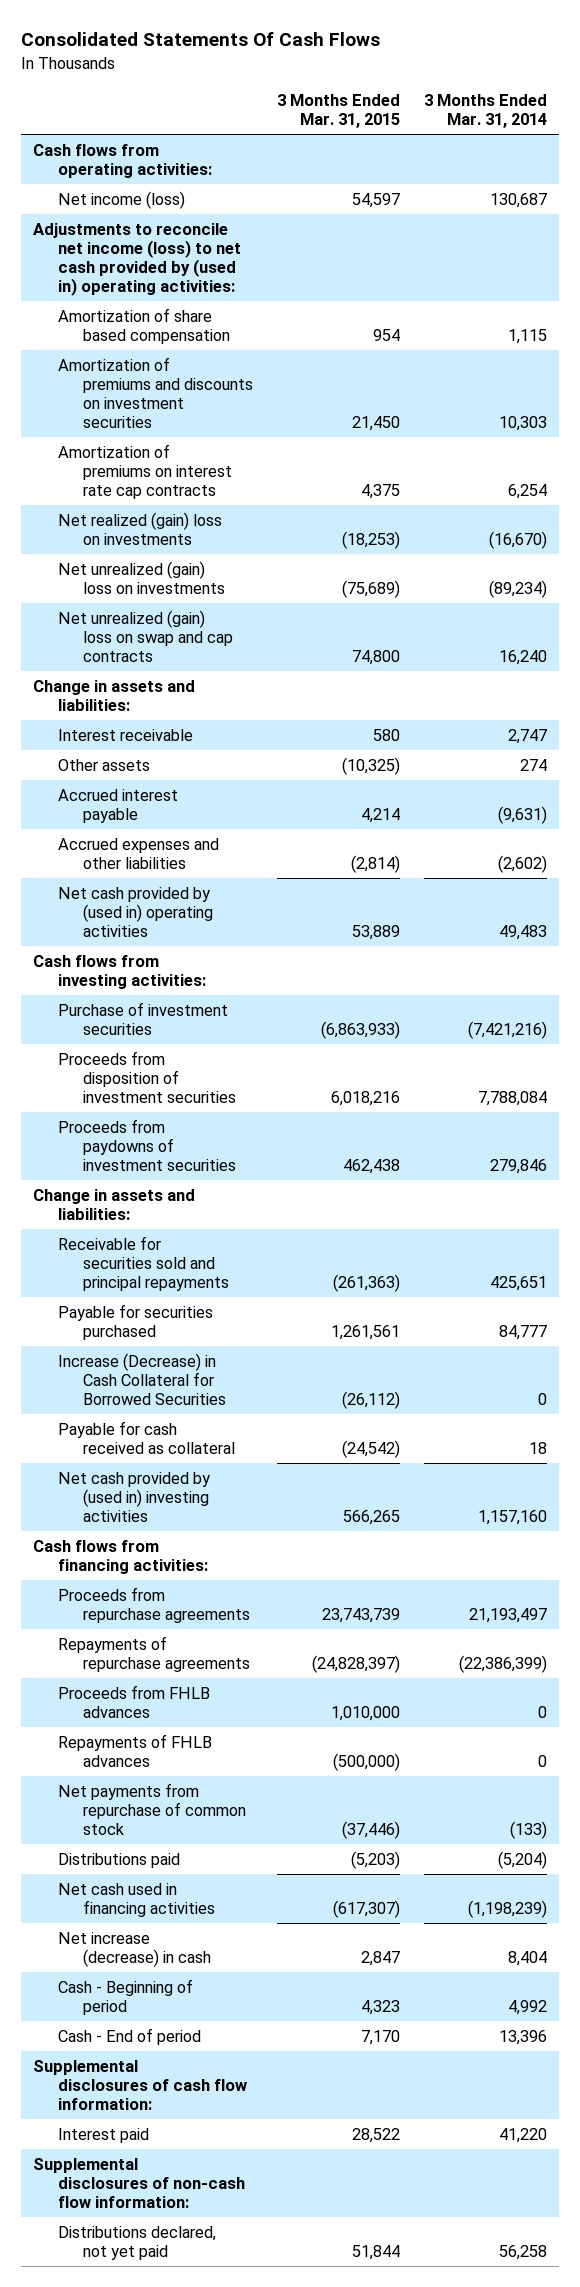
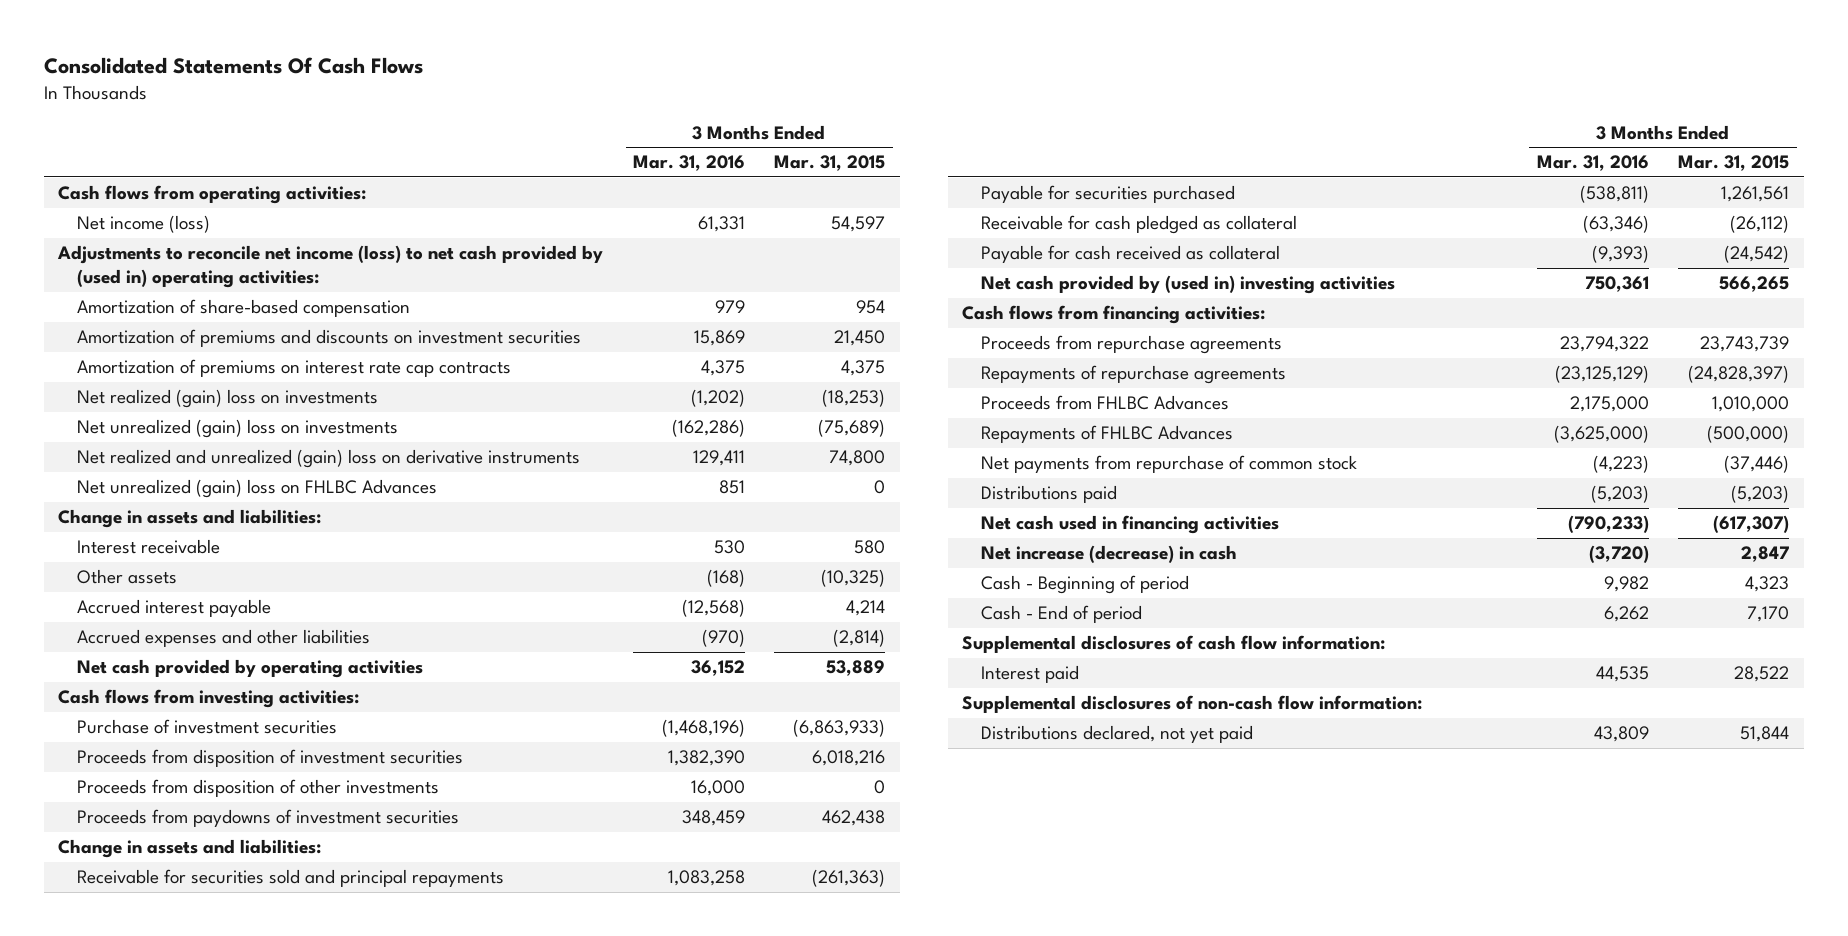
- | 3 Months Ended Mar. 31, 2015 | 3 Months Ended Mar. 31, 2014
+ | 3 Months Ended Mar. 31, 2016 | 3 Months Ended Mar. 31, 2015
- Amortization of share based compensation | 954 | 1,115
+ Amortization of share-based compensation | 979 | 954
- Net unrealized (gain) loss on swap and cap contracts | 74,800 | 16,240
+ Net realized and unrealized (gain) loss on derivative instruments | 129,411 | 74,800
+ Net unrealized (gain) loss on FHLBC Advances | 851 | 0
- Net cash provided by (used in) operating activities | 53,889 | 49,483
+ Net cash provided by operating activities | 36,152 | 53,889
+ Proceeds from disposition of other investments | 16,000 | 0
- Increase (Decrease) in Cash Collateral for Borrowed Securities | (26,112) | 0
+ Receivable for cash pledged as collateral | (63,346) | (26,112)
- Proceeds from FHLB advances | 1,010,000 | 0
- Repayments of FHLB advances | (500,000) | 0
+ Proceeds from FHLBC Advances | 2,175,000 | 1,010,000
+ Repayments of FHLBC Advances | (3,625,000) | (500,000)

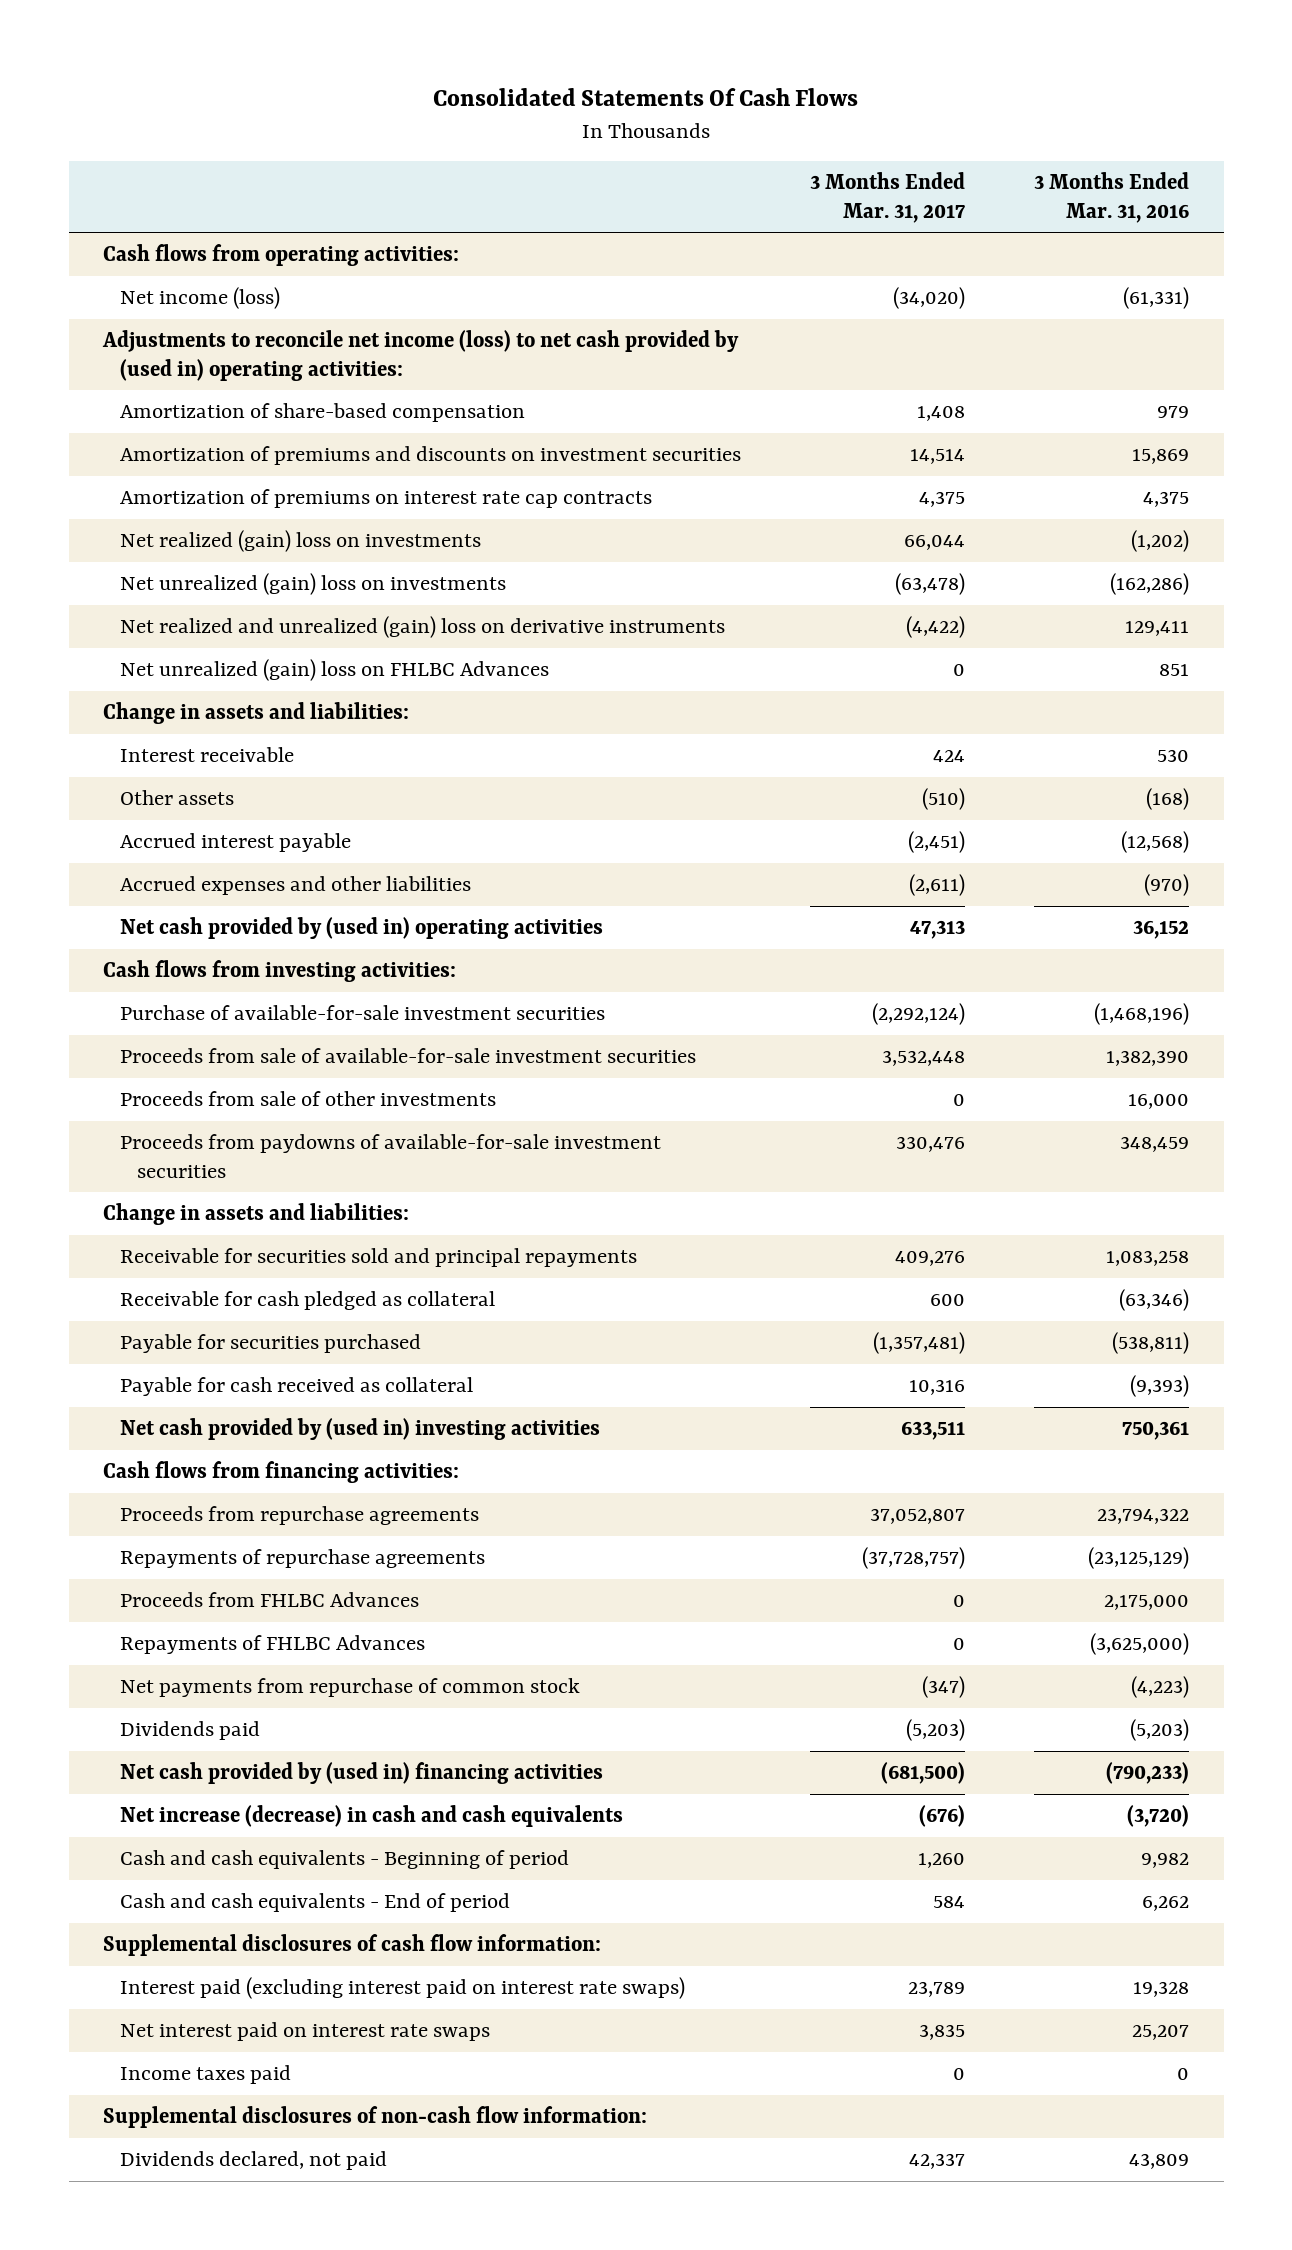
- | 3 Months Ended Mar. 31, 2016 | 3 Months Ended Mar. 31, 2015
+ | 3 Months Ended Mar. 31, 2017 | 3 Months Ended Mar. 31, 2016
- Net income (loss) | 61,331 | 54,597
+ Net income (loss) | (34,020) | (61,331)
- Net cash provided by operating activities | 36,152 | 53,889
+ Net cash provided by (used in) operating activities | 47,313 | 36,152
- Purchase of investment securities | (1,468,196) | (6,863,933)
- Proceeds from disposition of investment securities | 1,382,390 | 6,018,216
- Proceeds from disposition of other investments | 16,000 | 0
- Proceeds from paydowns of investment securities | 348,459 | 462,438
+ Purchase of available-for-sale investment securities | (2,292,124) | (1,468,196)
+ Proceeds from sale of available-for-sale investment securities | 3,532,448 | 1,382,390
+ Proceeds from sale of other investments | 0 | 16,000
+ Proceeds from paydowns of available-for-sale investment securities | 330,476 | 348,459
moved down: Payable for securities purchased | (1,357,481) | (538,811)
- Distributions paid | (5,203) | (5,203)
- Net cash used in financing activities | (790,233) | (617,307)
- Net increase (decrease) in cash | (3,720) | 2,847
- Cash - Beginning of period | 9,982 | 4,323
- Cash - End of period | 6,262 | 7,170
+ Dividends paid | (5,203) | (5,203)
+ Net cash provided by (used in) financing activities | (681,500) | (790,233)
+ Net increase (decrease) in cash and cash equivalents | (676) | (3,720)
+ Cash and cash equivalents - Beginning of period | 1,260 | 9,982
+ Cash and cash equivalents - End of period | 584 | 6,262
- Interest paid | 44,535 | 28,522
+ Interest paid (excluding interest paid on interest rate swaps) | 23,789 | 19,328
+ Net interest paid on interest rate swaps | 3,835 | 25,207
+ Income taxes paid | 0 | 0
- Distributions declared, not yet paid | 43,809 | 51,844
+ Dividends declared, not paid | 42,337 | 43,809

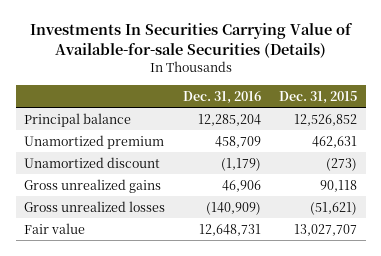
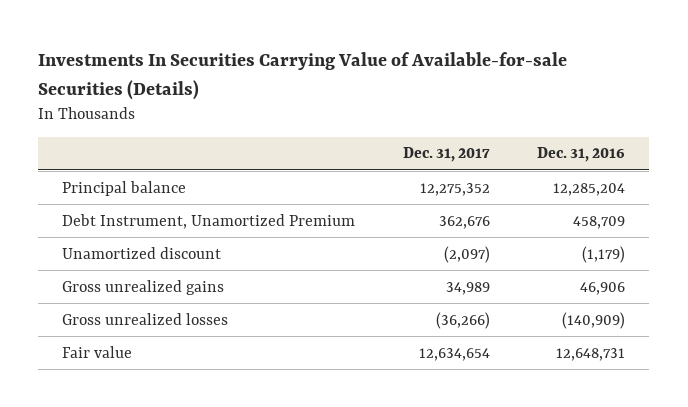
- | Dec. 31, 2016 | Dec. 31, 2015
+ | Dec. 31, 2017 | Dec. 31, 2016
- Unamortized premium | 458,709 | 462,631
+ Debt Instrument, Unamortized Premium | 362,676 | 458,709

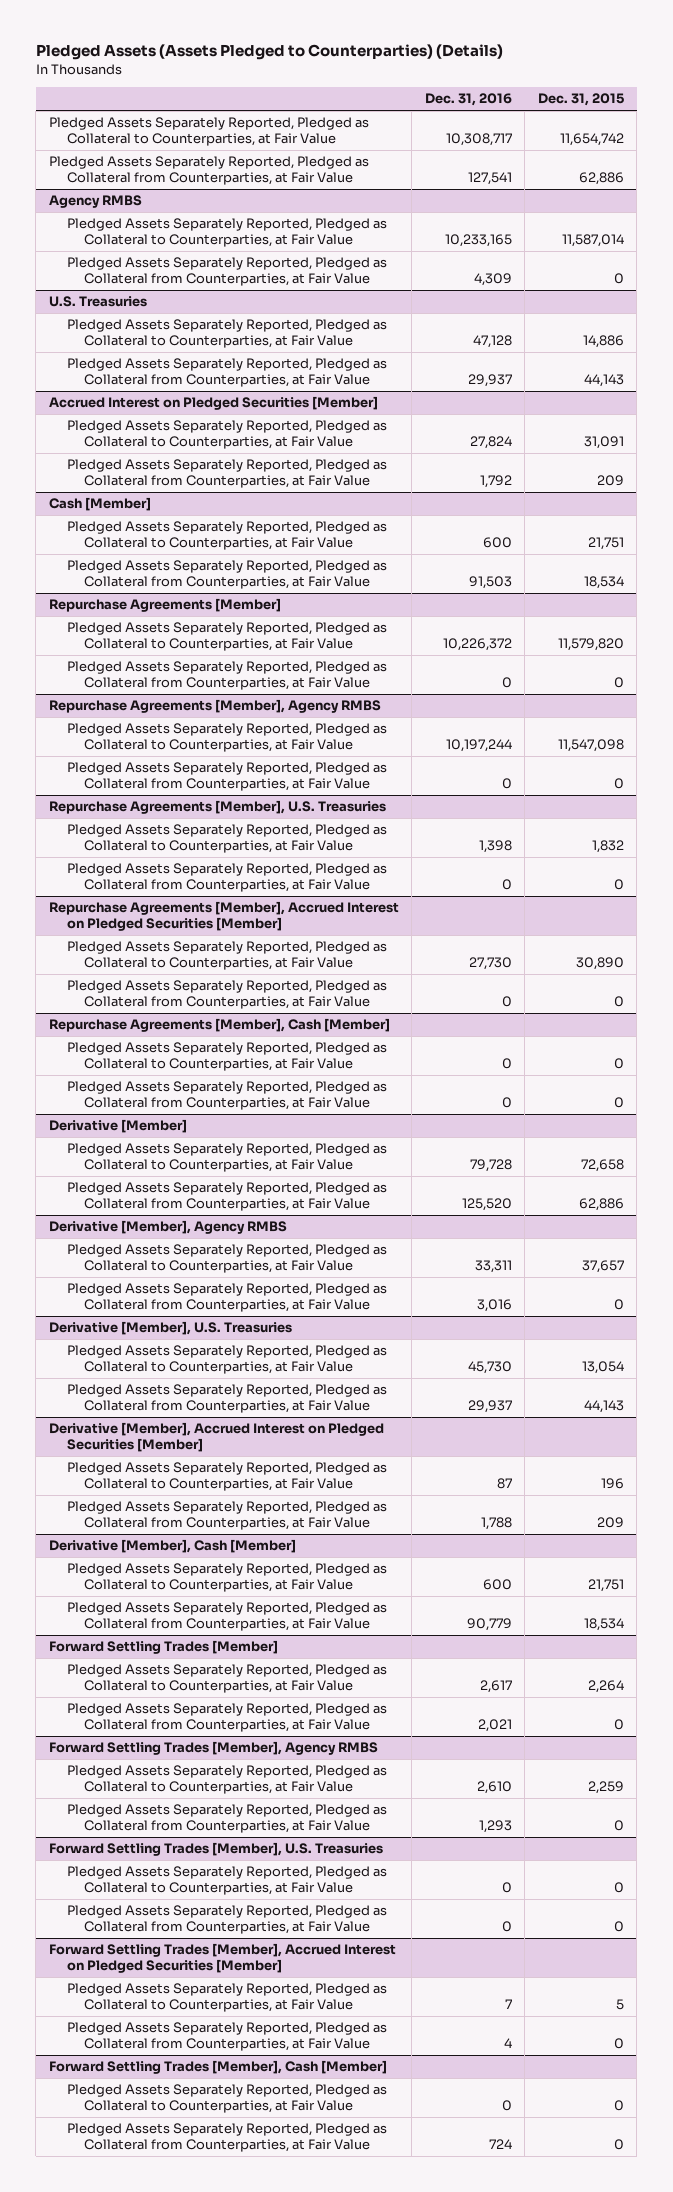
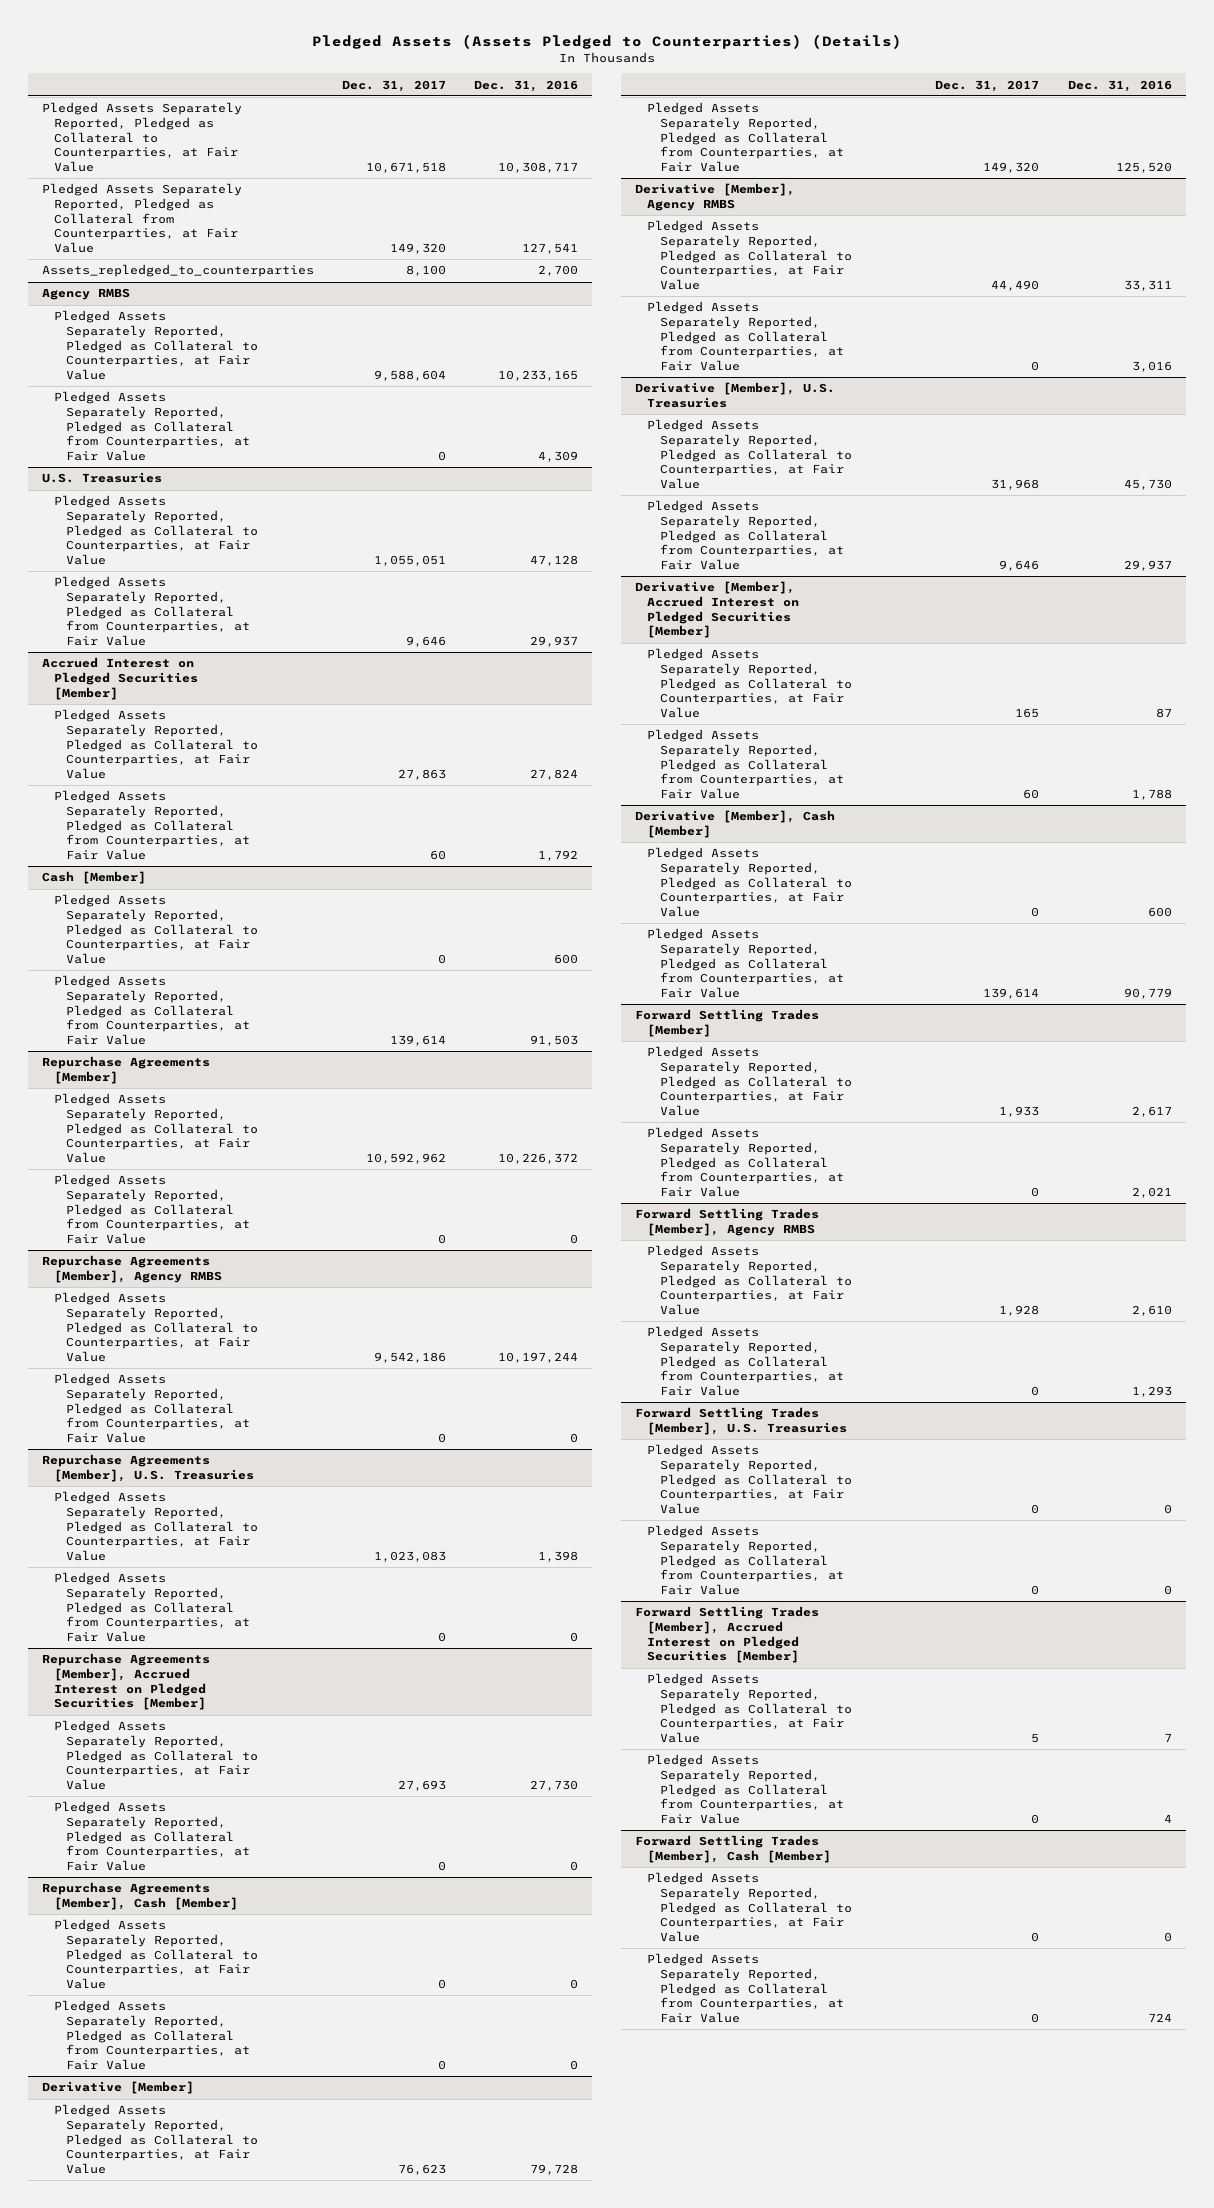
- | Dec. 31, 2016 | Dec. 31, 2015
+ | Dec. 31, 2017 | Dec. 31, 2016
+ Assets_repledged_to_counterparties | 8,100 | 2,700

